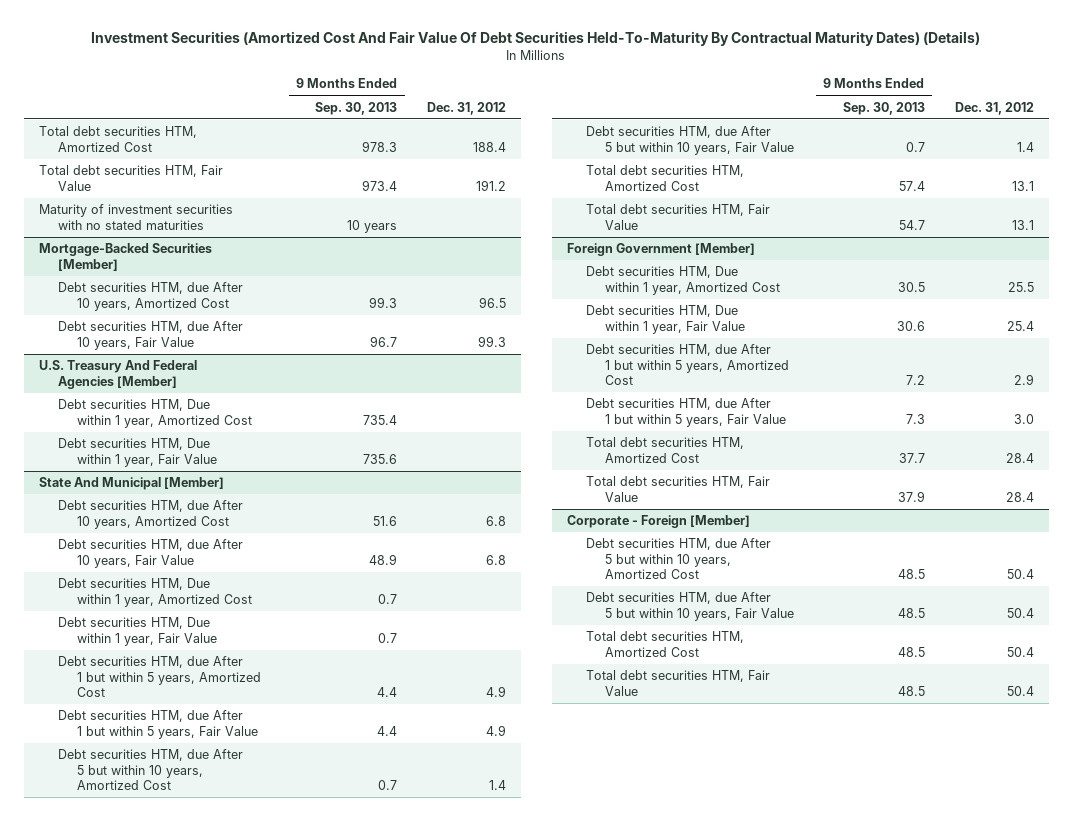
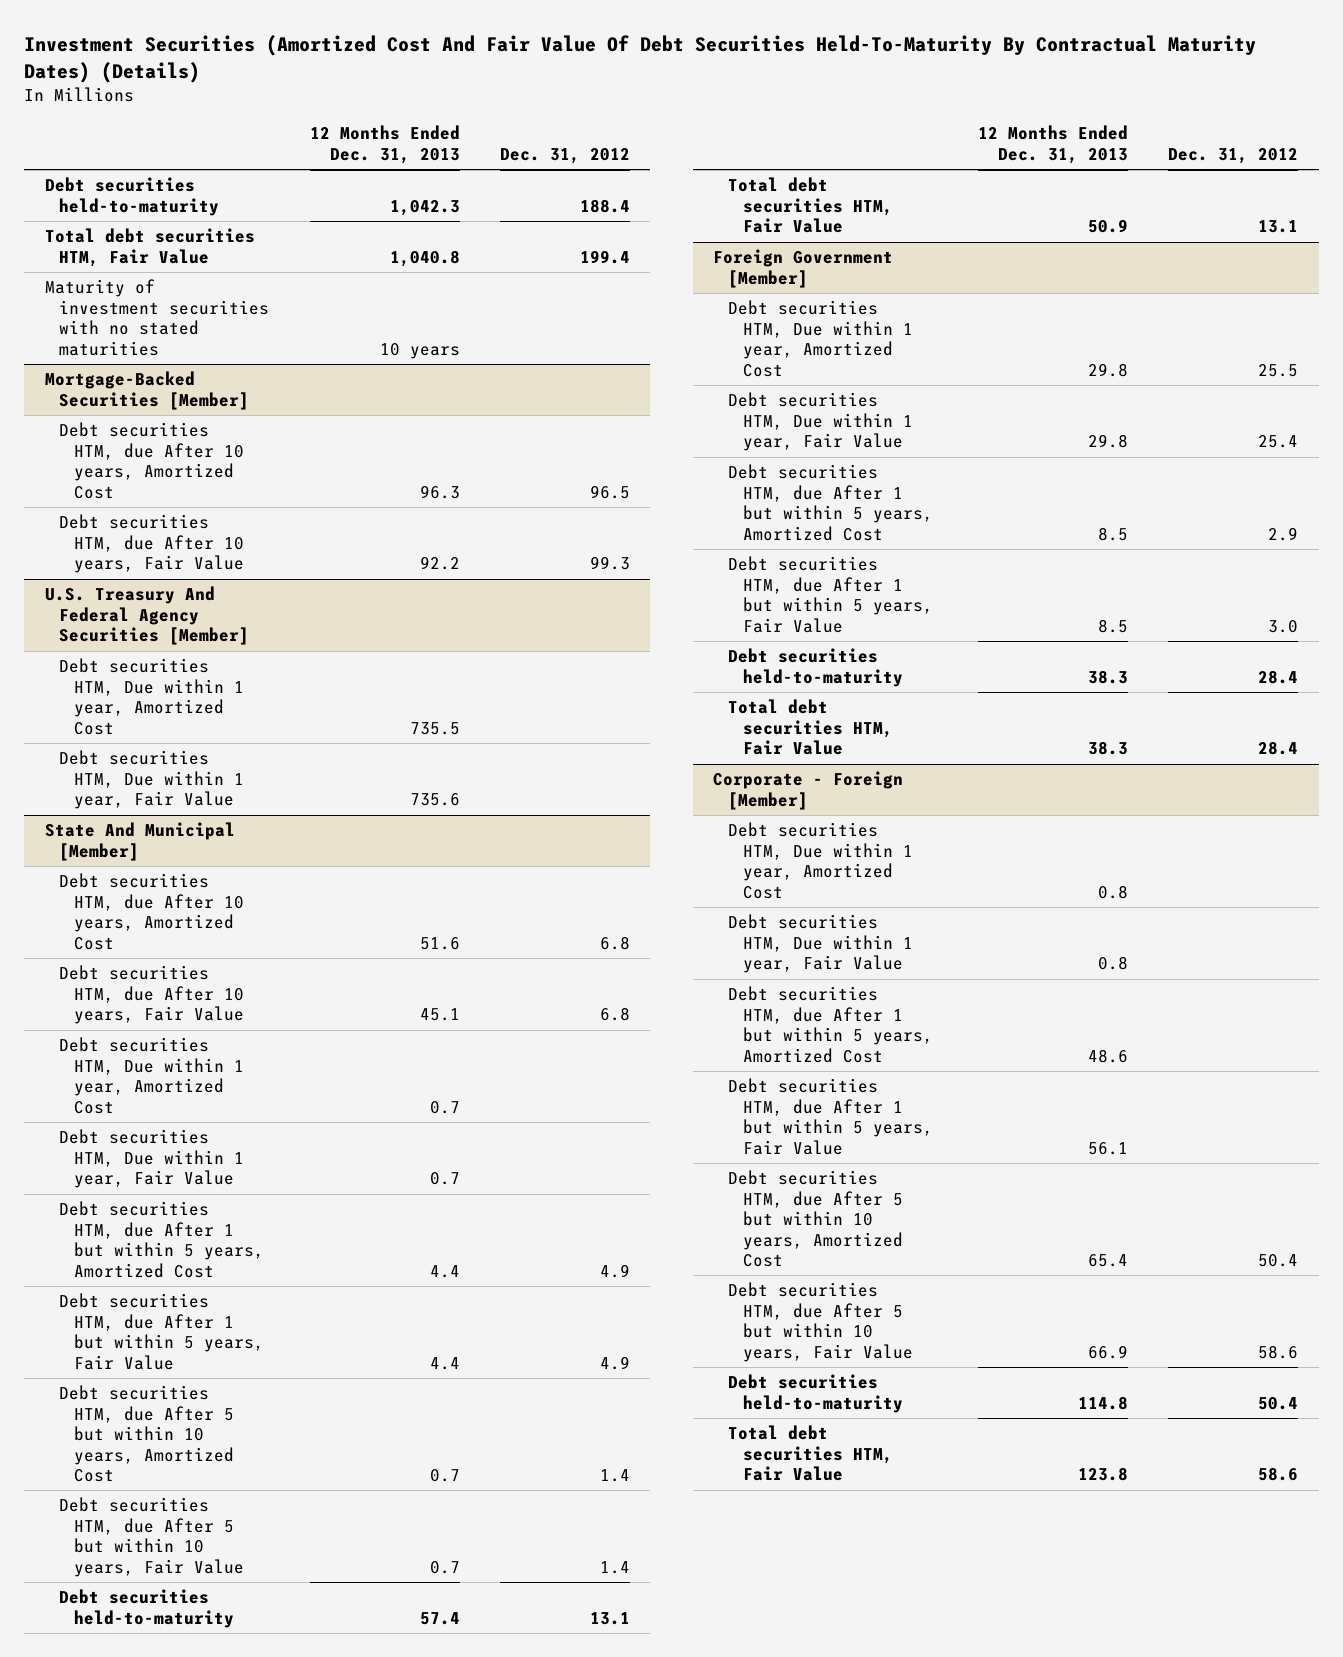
- | 9 Months Ended Sep. 30, 2013 | Dec. 31, 2012
+ | 12 Months Ended Dec. 31, 2013 | Dec. 31, 2012
- Total debt securities HTM, Amortized Cost | 978.3 | 188.4
- Total debt securities HTM, Fair Value | 973.4 | 191.2
+ Debt securities held-to-maturity | 1,042.3 | 188.4
+ Total debt securities HTM, Fair Value | 1,040.8 | 199.4
- U.S. Treasury And Federal Agencies [Member]
+ U.S. Treasury And Federal Agency Securities [Member]
@ State And Municipal [Member]
- Total debt securities HTM, Amortized Cost | 57.4 | 13.1
+ Debt securities held-to-maturity | 57.4 | 13.1
@ Foreign Government [Member]
- Total debt securities HTM, Amortized Cost | 37.7 | 28.4
+ Debt securities held-to-maturity | 38.3 | 28.4
@ Corporate - Foreign [Member]
+ Debt securities HTM, Due within 1 year, Amortized Cost | 0.8 |
+ Debt securities HTM, Due within 1 year, Fair Value | 0.8 |
+ Debt securities HTM, due After 1 but within 5 years, Amortized Cost | 48.6 |
+ Debt securities HTM, due After 1 but within 5 years, Fair Value | 56.1 |
- Debt securities HTM, due After 5 but within 10 years, Fair Value | 48.5 | 50.4
- Total debt securities HTM, Amortized Cost | 48.5 | 50.4
- Total debt securities HTM, Fair Value | 48.5 | 50.4
+ Debt securities HTM, due After 5 but within 10 years, Fair Value | 66.9 | 58.6
+ Debt securities held-to-maturity | 114.8 | 50.4
+ Total debt securities HTM, Fair Value | 123.8 | 58.6

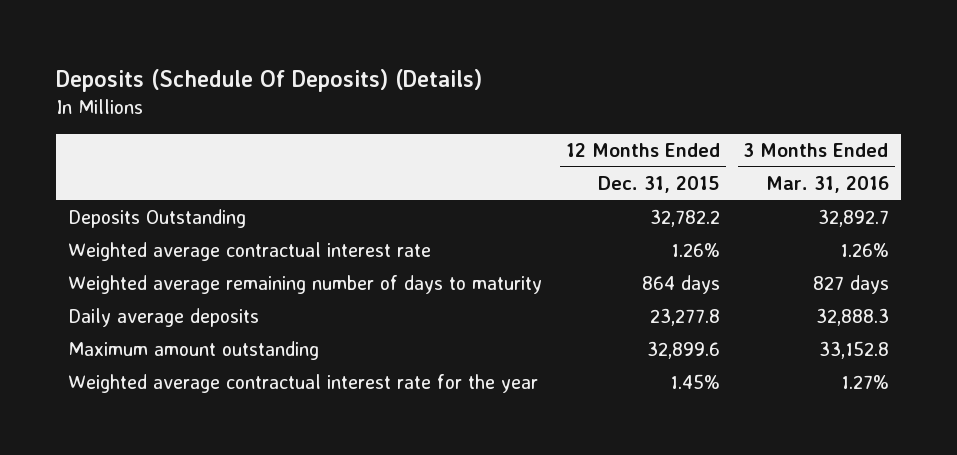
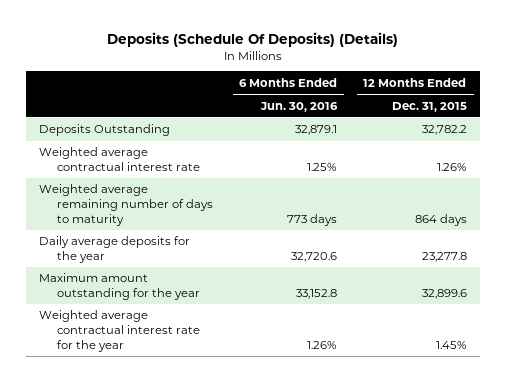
- | 12 Months Ended Dec. 31, 2015 | 3 Months Ended Mar. 31, 2016
+ | 6 Months Ended Jun. 30, 2016 | 12 Months Ended Dec. 31, 2015
- Daily average deposits | 23,277.8 | 32,888.3
- Maximum amount outstanding | 32,899.6 | 33,152.8
+ Daily average deposits for the year | 32,720.6 | 23,277.8
+ Maximum amount outstanding for the year | 33,152.8 | 32,899.6

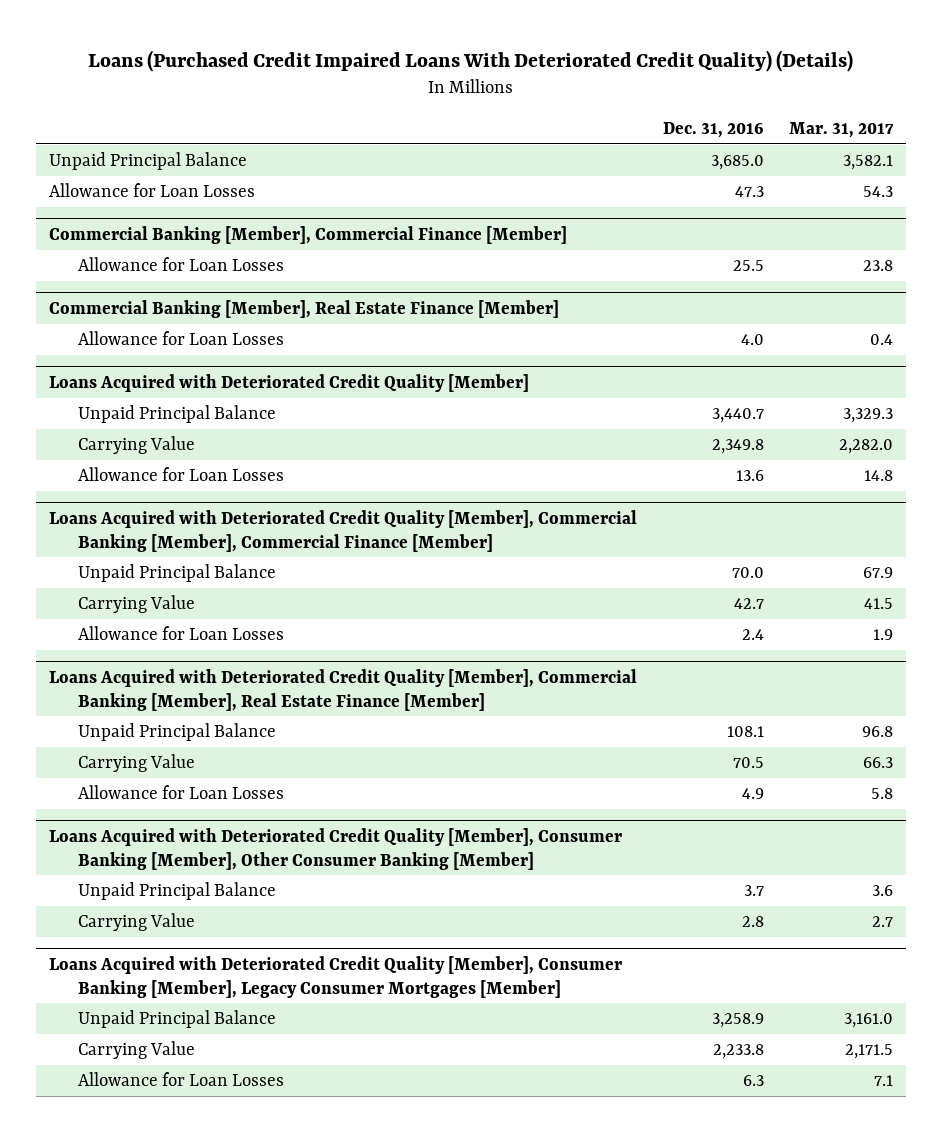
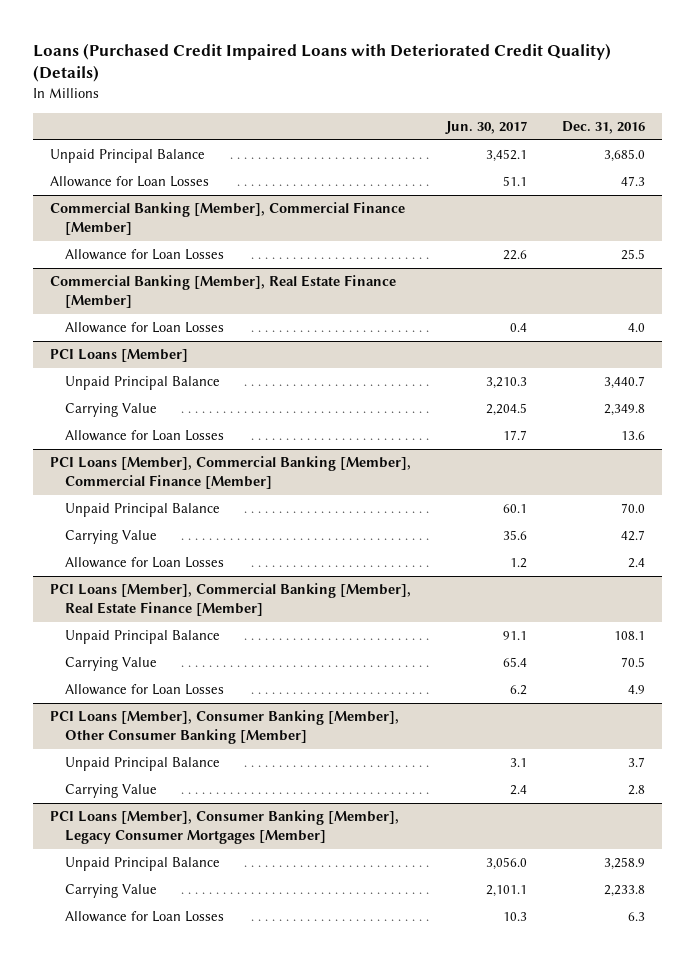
- Loans (Purchased Credit Impaired Loans With Deteriorated Credit Quality) (Details)
+ Loans (Purchased Credit Impaired Loans with Deteriorated Credit Quality) (Details)
- | Dec. 31, 2016 | Mar. 31, 2017
+ | Jun. 30, 2017 | Dec. 31, 2016
- Loans Acquired with Deteriorated Credit Quality [Member]
+ PCI Loans [Member]
- Loans Acquired with Deteriorated Credit Quality [Member], Commercial Banking [Member], Commercial Finance [Member]
+ PCI Loans [Member], Commercial Banking [Member], Commercial Finance [Member]
- Loans Acquired with Deteriorated Credit Quality [Member], Commercial Banking [Member], Real Estate Finance [Member]
+ PCI Loans [Member], Commercial Banking [Member], Real Estate Finance [Member]
- Loans Acquired with Deteriorated Credit Quality [Member], Consumer Banking [Member], Other Consumer Banking [Member]
+ PCI Loans [Member], Consumer Banking [Member], Other Consumer Banking [Member]
- Loans Acquired with Deteriorated Credit Quality [Member], Consumer Banking [Member], Legacy Consumer Mortgages [Member]
+ PCI Loans [Member], Consumer Banking [Member], Legacy Consumer Mortgages [Member]

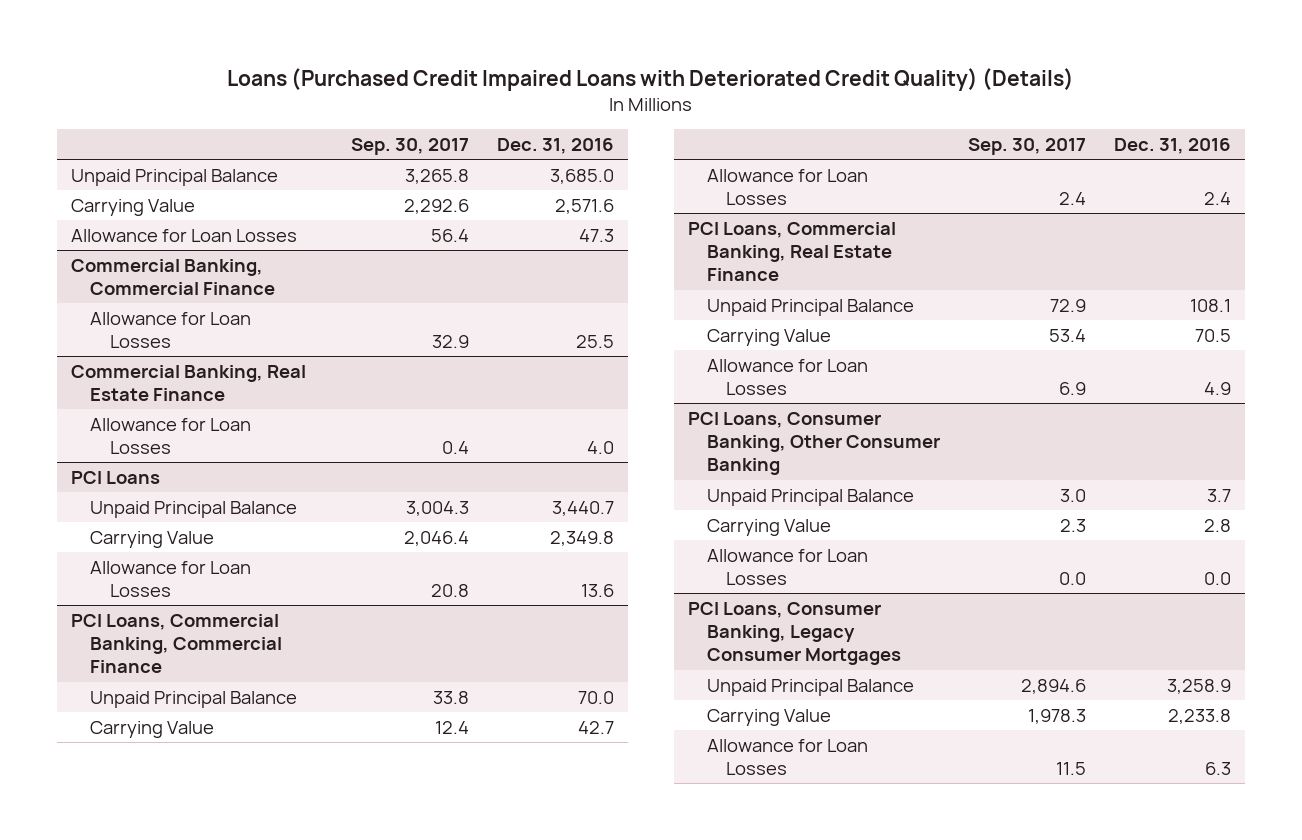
- | Jun. 30, 2017 | Dec. 31, 2016
+ | Sep. 30, 2017 | Dec. 31, 2016
+ Carrying Value | 2,292.6 | 2,571.6
- Commercial Banking [Member], Commercial Finance [Member]
+ Commercial Banking, Commercial Finance
- Commercial Banking [Member], Real Estate Finance [Member]
+ Commercial Banking, Real Estate Finance
- PCI Loans [Member]
+ PCI Loans
- PCI Loans [Member], Commercial Banking [Member], Commercial Finance [Member]
+ PCI Loans, Commercial Banking, Commercial Finance
- PCI Loans [Member], Commercial Banking [Member], Real Estate Finance [Member]
+ PCI Loans, Commercial Banking, Real Estate Finance
- PCI Loans [Member], Consumer Banking [Member], Other Consumer Banking [Member]
+ PCI Loans, Consumer Banking, Other Consumer Banking
- PCI Loans [Member], Consumer Banking [Member], Legacy Consumer Mortgages [Member]
+ Allowance for Loan Losses | 0.0 | 0.0
+ PCI Loans, Consumer Banking, Legacy Consumer Mortgages

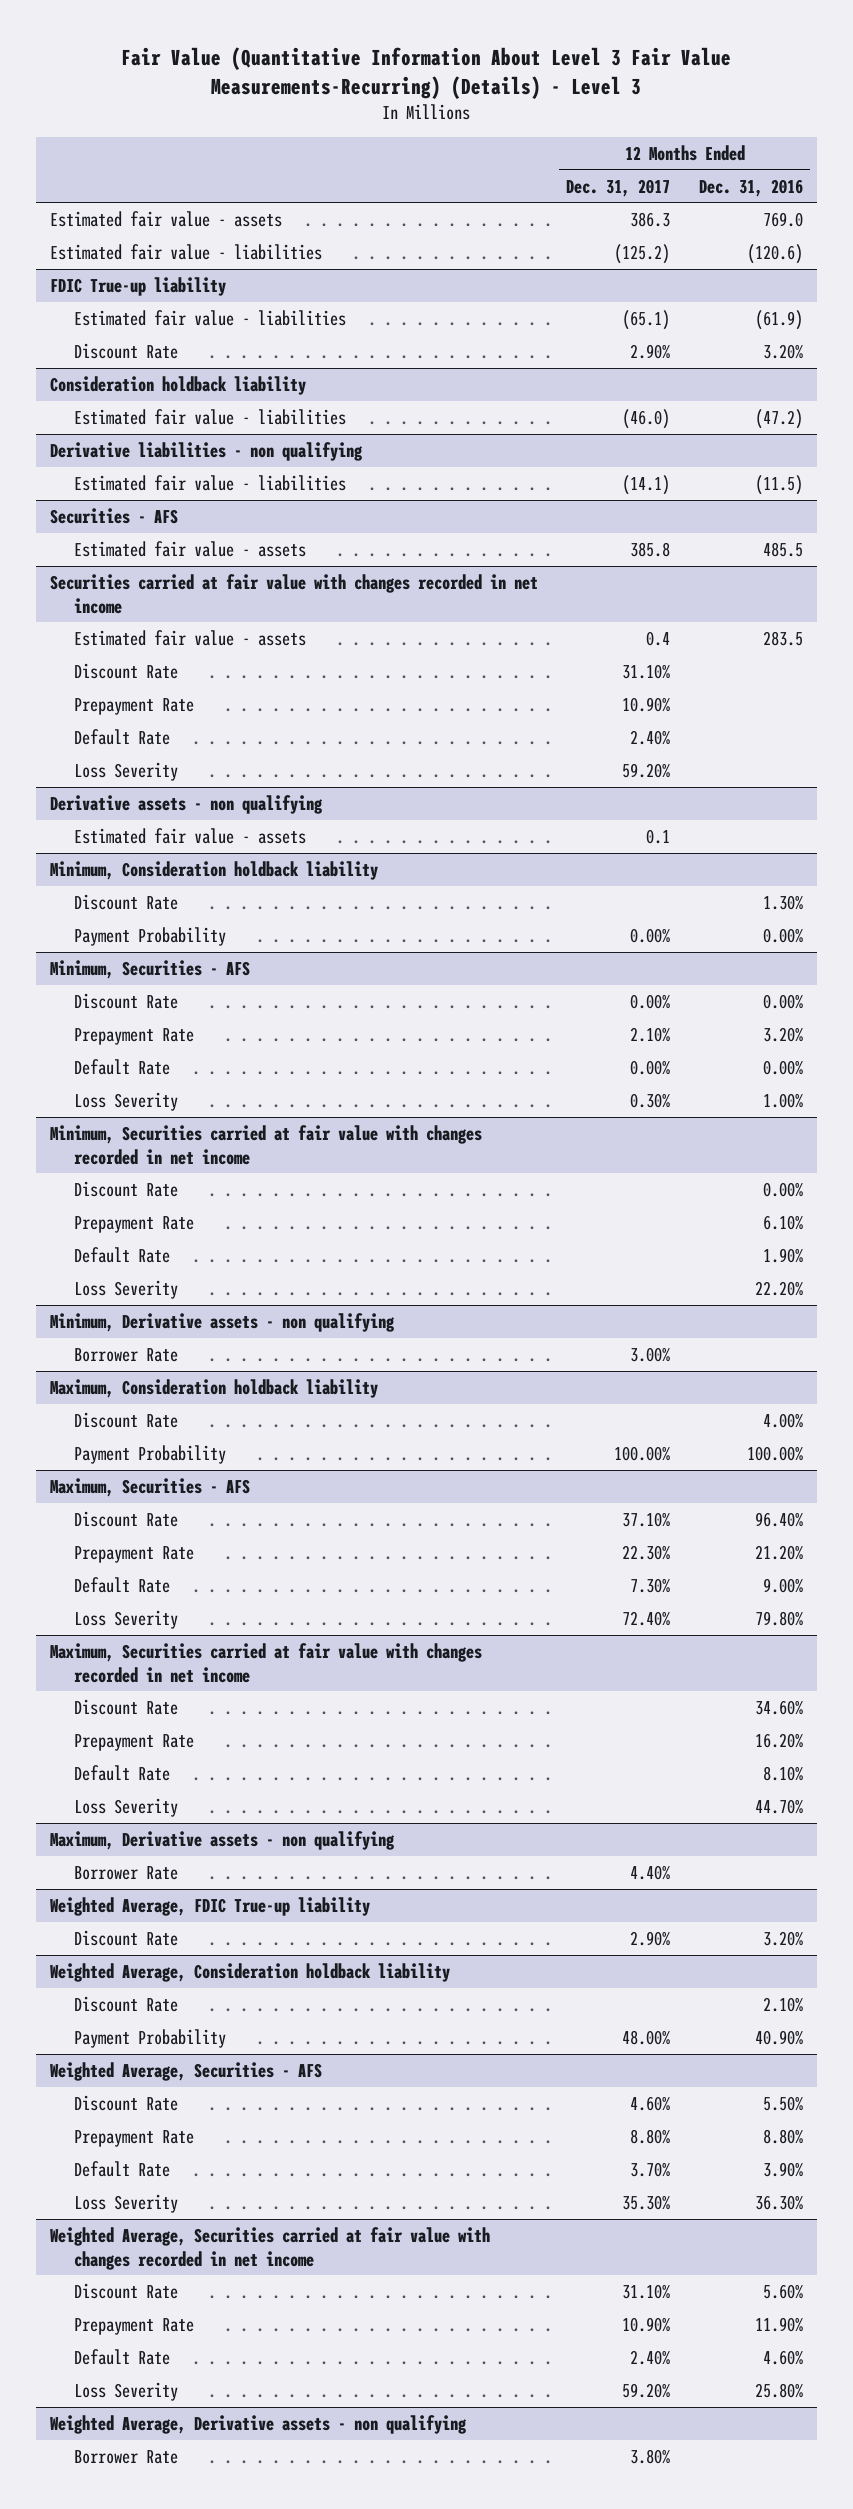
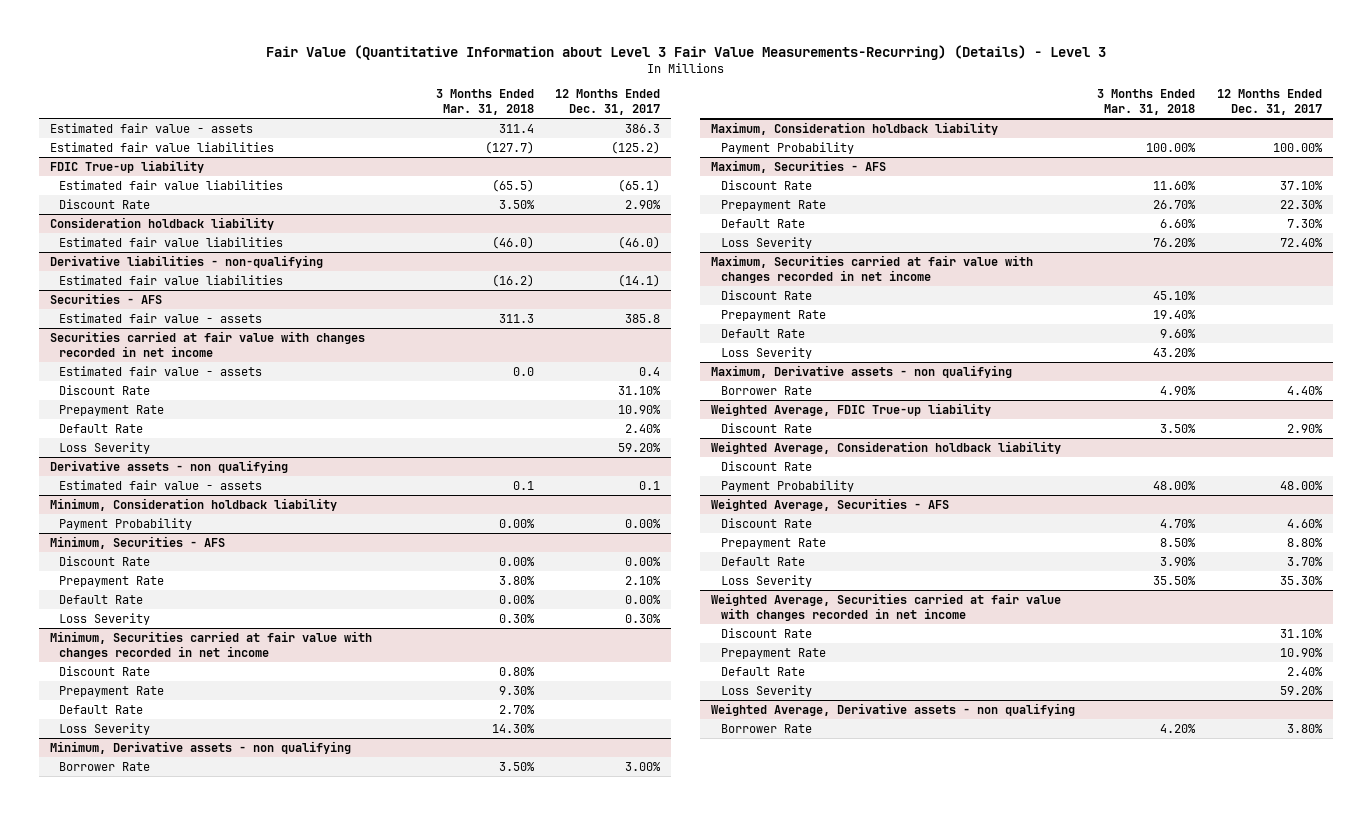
- Fair Value (Quantitative Information About Level 3 Fair Value Measurements-Recurring) (Details) - Level 3
+ Fair Value (Quantitative Information about Level 3 Fair Value Measurements-Recurring) (Details) - Level 3
- | 12 Months Ended Dec. 31, 2017 | 12 Months Ended Dec. 31, 2016
+ | 3 Months Ended Mar. 31, 2018 | 12 Months Ended Dec. 31, 2017
- Estimated fair value - liabilities | (125.2) | (120.6)
+ Estimated fair value liabilities | (127.7) | (125.2)
@ FDIC True-up liability
- Estimated fair value - liabilities | (65.1) | (61.9)
+ Estimated fair value liabilities | (65.5) | (65.1)
@ Consideration holdback liability
- Estimated fair value - liabilities | (46.0) | (47.2)
- Derivative liabilities - non qualifying
- Estimated fair value - liabilities | (14.1) | (11.5)
@ Consideration holdback liability
+ Estimated fair value liabilities | (46.0) | (46.0)
+ Derivative liabilities - non-qualifying
+ Estimated fair value liabilities | (16.2) | (14.1)
@ Minimum, Consideration holdback liability
- Discount Rate | | 1.30%
@ Maximum, Consideration holdback liability
- Discount Rate | | 4.00%

